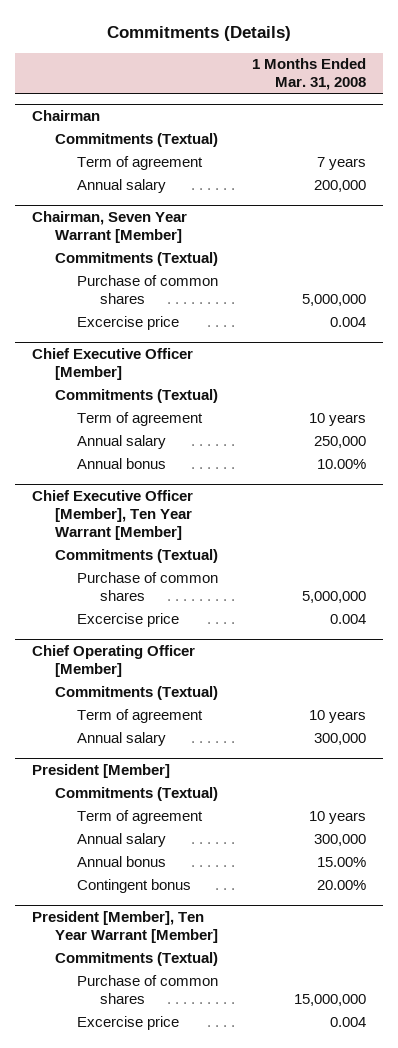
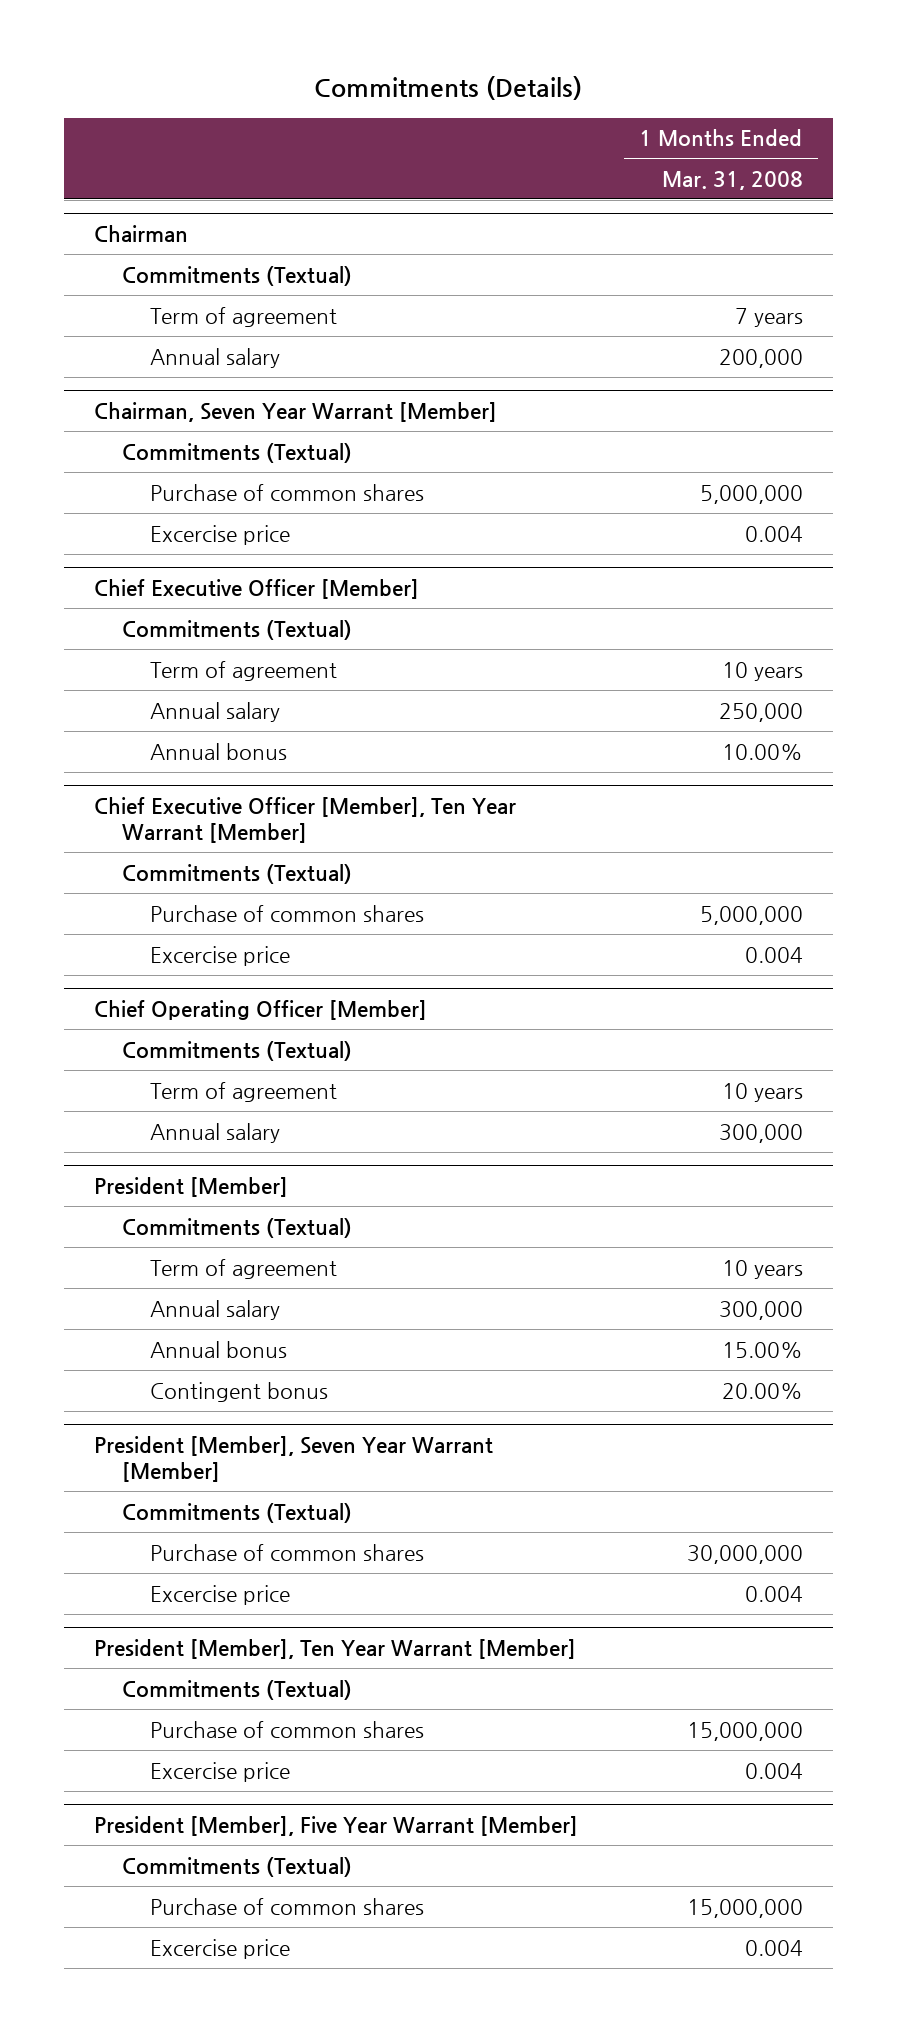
+ President [Member], Seven Year Warrant [Member]
+ Commitments (Textual)
+ Purchase of common shares | 30,000,000
+ Excercise price | 0.004
+ President [Member], Five Year Warrant [Member]
+ Commitments (Textual)
+ Purchase of common shares | 15,000,000
+ Excercise price | 0.004

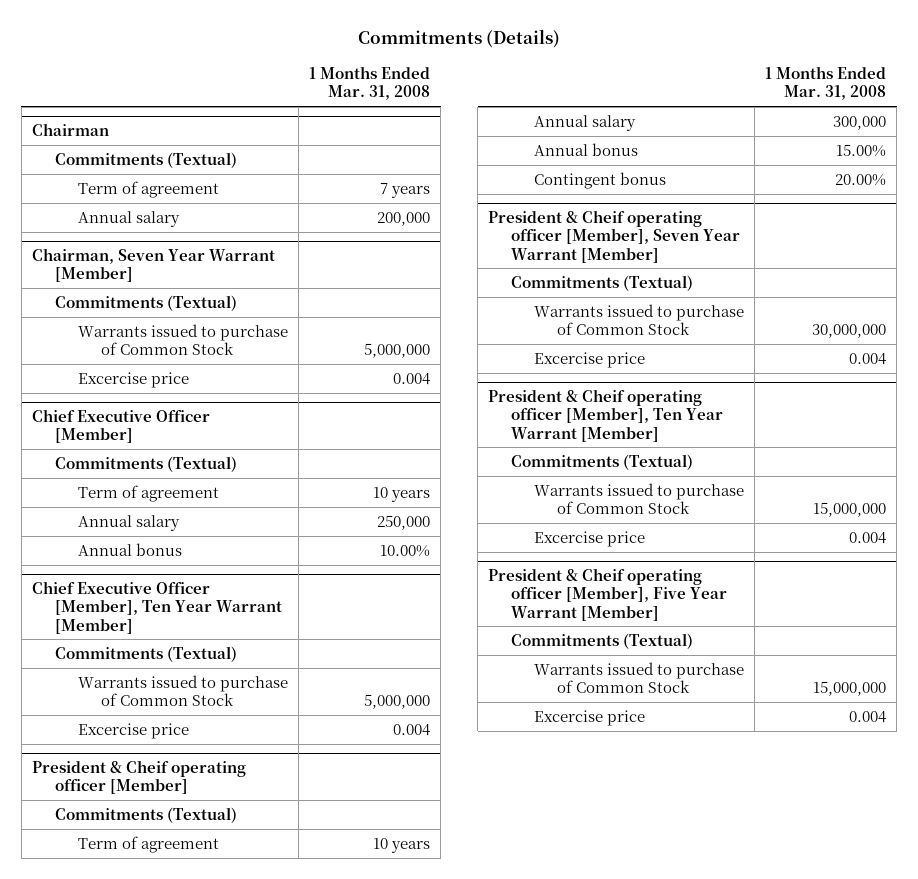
@ Chairman, Seven Year Warrant [Member]
- Purchase of common shares | 5,000,000
+ Warrants issued to purchase of Common Stock | 5,000,000
@ Chief Executive Officer [Member], Ten Year Warrant [Member]
- Purchase of common shares | 5,000,000
+ Warrants issued to purchase of Common Stock | 5,000,000
- Chief Operating Officer [Member]
- Commitments (Textual)
- Term of agreement | 10 years
- Annual salary | 300,000
- President [Member]
+ President & Cheif operating officer [Member]
- President [Member], Seven Year Warrant [Member]
+ President & Cheif operating officer [Member], Seven Year Warrant [Member]
- Purchase of common shares | 30,000,000
+ Warrants issued to purchase of Common Stock | 30,000,000
- President [Member], Ten Year Warrant [Member]
+ President & Cheif operating officer [Member], Ten Year Warrant [Member]
- Purchase of common shares | 15,000,000
+ Warrants issued to purchase of Common Stock | 15,000,000
- President [Member], Five Year Warrant [Member]
+ President & Cheif operating officer [Member], Five Year Warrant [Member]
- Purchase of common shares | 15,000,000
+ Warrants issued to purchase of Common Stock | 15,000,000

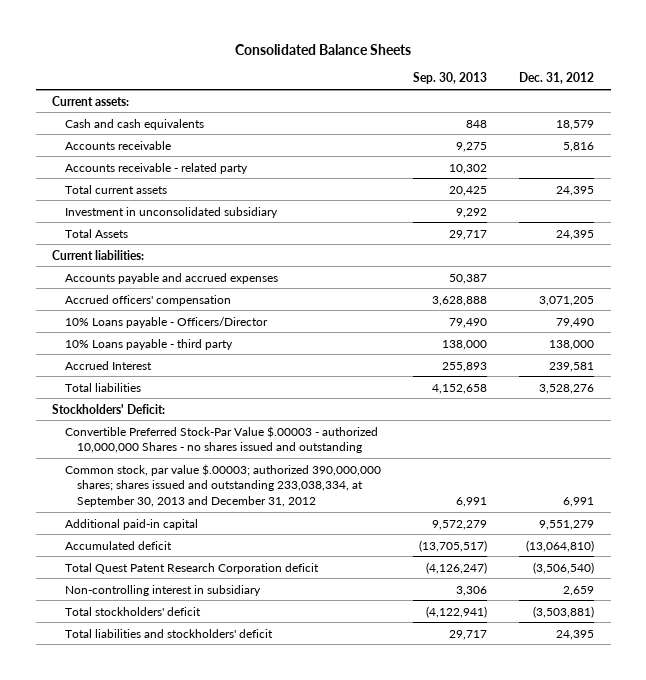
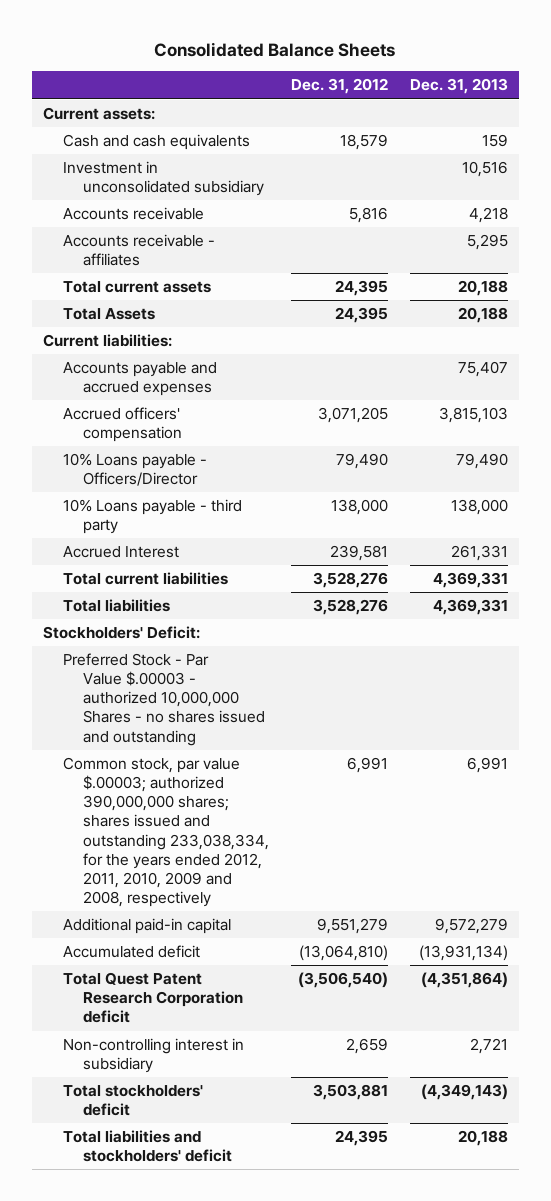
- | Sep. 30, 2013 | Dec. 31, 2012
+ | Dec. 31, 2012 | Dec. 31, 2013
moved up: Investment in unconsolidated subsidiary | | 10,516
- Accounts receivable - related party | 10,302 |
+ Accounts receivable - affiliates | | 5,295
+ Total current liabilities | 3,528,276 | 4,369,331
- Convertible Preferred Stock-Par Value $.00003 - authorized 10,000,000 Shares - no shares issued and outstanding
- Common stock, par value $.00003; authorized 390,000,000 shares; shares issued and outstanding 233,038,334, at September 30, 2013 and December 31, 2012 | 6,991 | 6,991
+ Preferred Stock - Par Value $.00003 - authorized 10,000,000 Shares - no shares issued and outstanding
+ Common stock, par value $.00003; authorized 390,000,000 shares; shares issued and outstanding 233,038,334, for the years ended 2012, 2011, 2010, 2009 and 2008, respectively | 6,991 | 6,991
- Total stockholders' deficit | (4,122,941) | (3,503,881)
+ Total stockholders' deficit | 3,503,881 | (4,349,143)

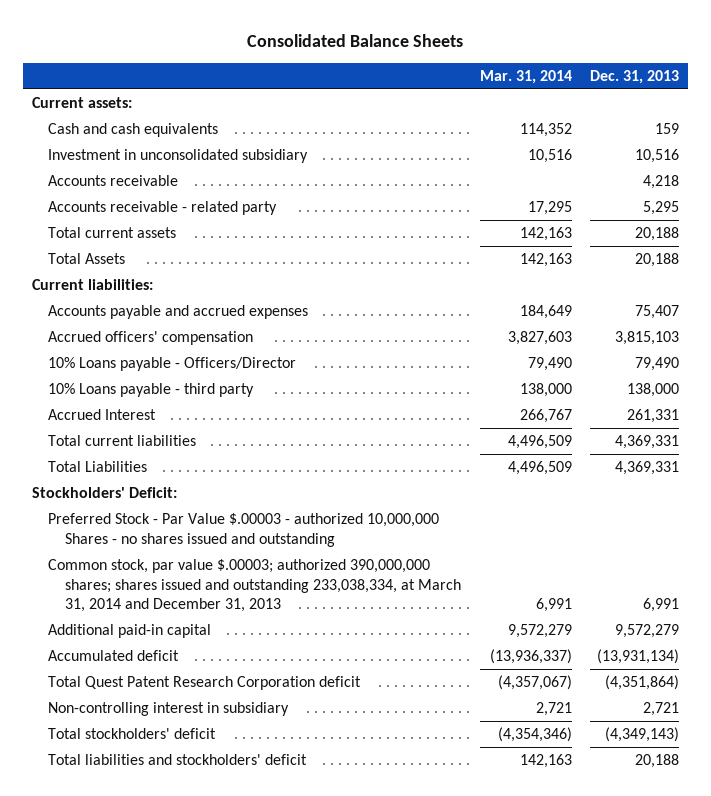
- | Dec. 31, 2012 | Dec. 31, 2013
+ | Mar. 31, 2014 | Dec. 31, 2013
- Accounts receivable - affiliates | | 5,295
+ Accounts receivable - related party | 17,295 | 5,295
- Total liabilities | 3,528,276 | 4,369,331
+ Total Liabilities | 4,496,509 | 4,369,331
- Common stock, par value $.00003; authorized 390,000,000 shares; shares issued and outstanding 233,038,334, for the years ended 2012, 2011, 2010, 2009 and 2008, respectively | 6,991 | 6,991
+ Common stock, par value $.00003; authorized 390,000,000 shares; shares issued and outstanding 233,038,334, at March 31, 2014 and December 31, 2013 | 6,991 | 6,991

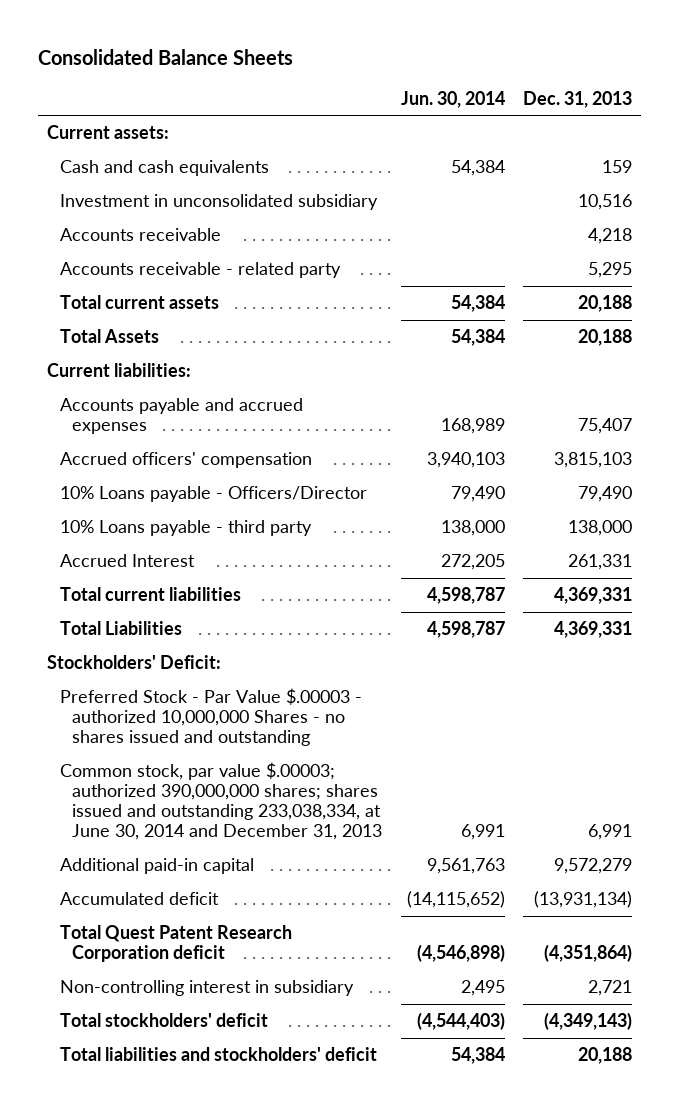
- | Mar. 31, 2014 | Dec. 31, 2013
+ | Jun. 30, 2014 | Dec. 31, 2013
- Common stock, par value $.00003; authorized 390,000,000 shares; shares issued and outstanding 233,038,334, at March 31, 2014 and December 31, 2013 | 6,991 | 6,991
+ Common stock, par value $.00003; authorized 390,000,000 shares; shares issued and outstanding 233,038,334, at June 30, 2014 and December 31, 2013 | 6,991 | 6,991

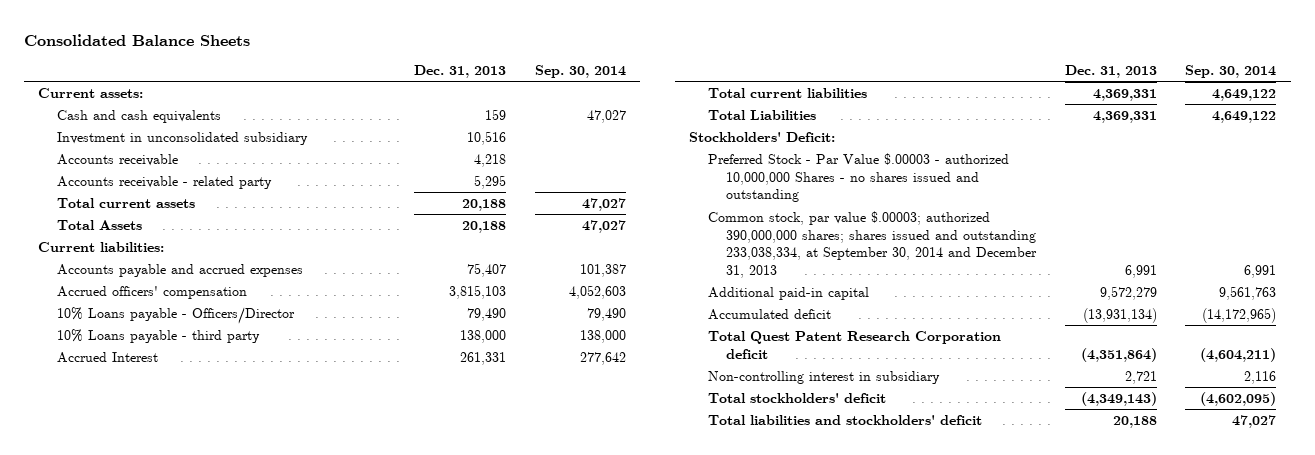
- | Jun. 30, 2014 | Dec. 31, 2013
+ | Dec. 31, 2013 | Sep. 30, 2014
- Common stock, par value $.00003; authorized 390,000,000 shares; shares issued and outstanding 233,038,334, at June 30, 2014 and December 31, 2013 | 6,991 | 6,991
+ Common stock, par value $.00003; authorized 390,000,000 shares; shares issued and outstanding 233,038,334, at September 30, 2014 and December 31, 2013 | 6,991 | 6,991

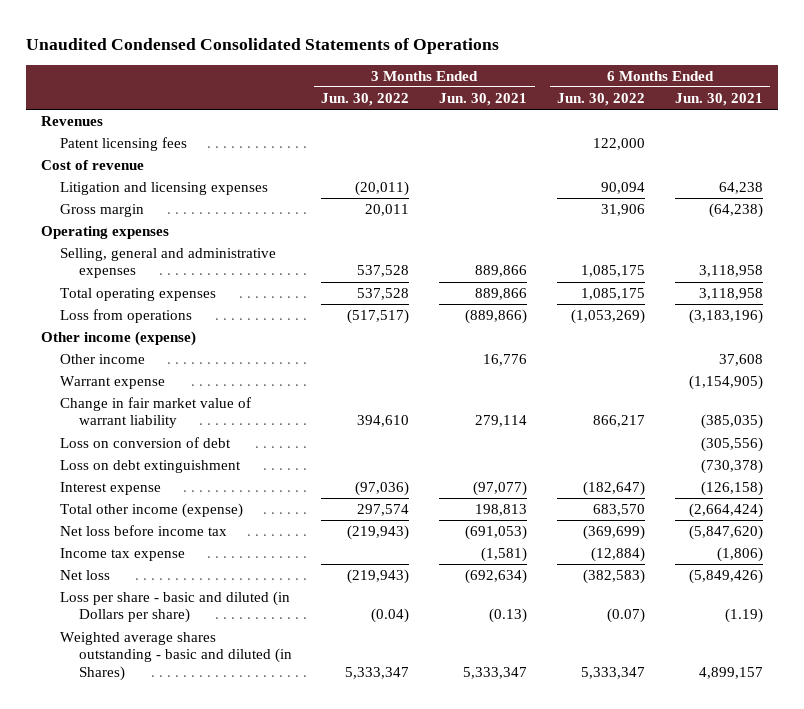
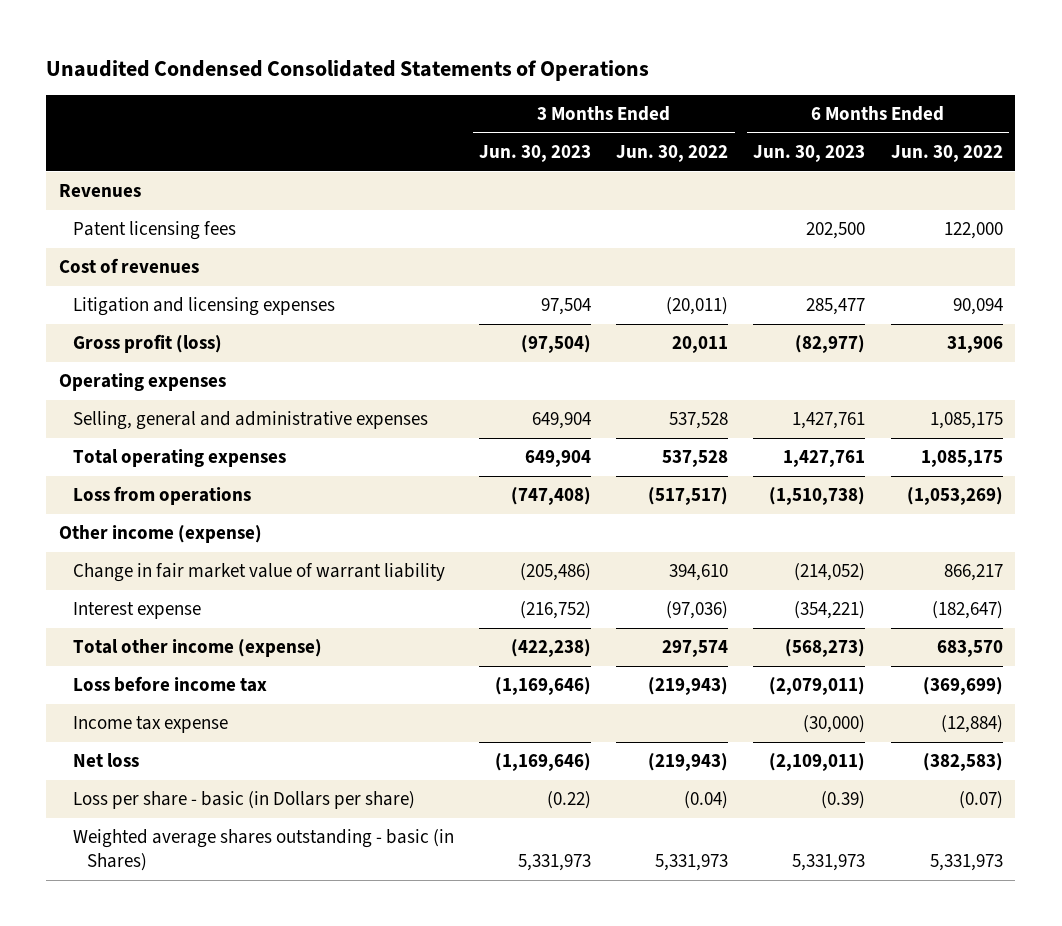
- | 3 Months Ended Jun. 30, 2022 | 3 Months Ended Jun. 30, 2021 | 6 Months Ended Jun. 30, 2022 | 6 Months Ended Jun. 30, 2021
+ | 3 Months Ended Jun. 30, 2023 | 3 Months Ended Jun. 30, 2022 | 6 Months Ended Jun. 30, 2023 | 6 Months Ended Jun. 30, 2022
- Cost of revenue
+ Cost of revenues
- Gross margin | 20,011 | | 31,906 | (64,238)
+ Gross profit (loss) | (97,504) | 20,011 | (82,977) | 31,906
- Other income | | 16,776 | | 37,608
- Warrant expense | | | | (1,154,905)
- Loss on conversion of debt | | | | (305,556)
- Loss on debt extinguishment | | | | (730,378)
- Net loss before income tax | (219,943) | (691,053) | (369,699) | (5,847,620)
+ Loss before income tax | (1,169,646) | (219,943) | (2,079,011) | (369,699)
- Loss per share - basic and diluted (in Dollars per share) | (0.04) | (0.13) | (0.07) | (1.19)
- Weighted average shares outstanding - basic and diluted (in Shares) | 5,333,347 | 5,333,347 | 5,333,347 | 4,899,157
+ Loss per share - basic (in Dollars per share) | (0.22) | (0.04) | (0.39) | (0.07)
+ Weighted average shares outstanding - basic (in Shares) | 5,331,973 | 5,331,973 | 5,331,973 | 5,331,973

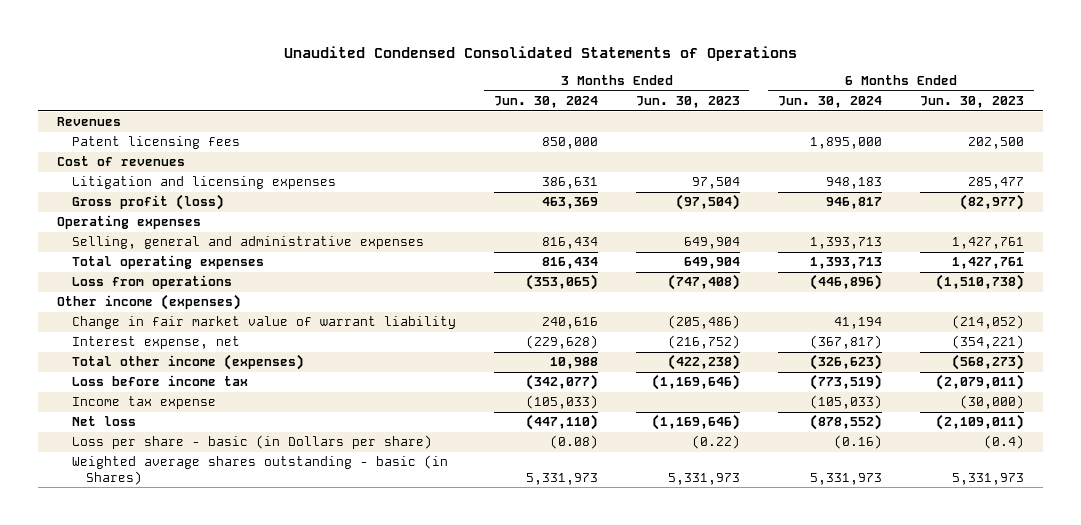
- | 3 Months Ended Jun. 30, 2023 | 3 Months Ended Jun. 30, 2022 | 6 Months Ended Jun. 30, 2023 | 6 Months Ended Jun. 30, 2022
+ | 3 Months Ended Jun. 30, 2024 | 3 Months Ended Jun. 30, 2023 | 6 Months Ended Jun. 30, 2024 | 6 Months Ended Jun. 30, 2023
- Other income (expense)
+ Other income (expenses)
- Interest expense | (216,752) | (97,036) | (354,221) | (182,647)
- Total other income (expense) | (422,238) | 297,574 | (568,273) | 683,570
+ Interest expense, net | (229,628) | (216,752) | (367,817) | (354,221)
+ Total other income (expenses) | 10,988 | (422,238) | (326,623) | (568,273)
- Loss per share - basic (in Dollars per share) | (0.22) | (0.04) | (0.39) | (0.07)
+ Loss per share - basic (in Dollars per share) | (0.08) | (0.22) | (0.16) | (0.4)

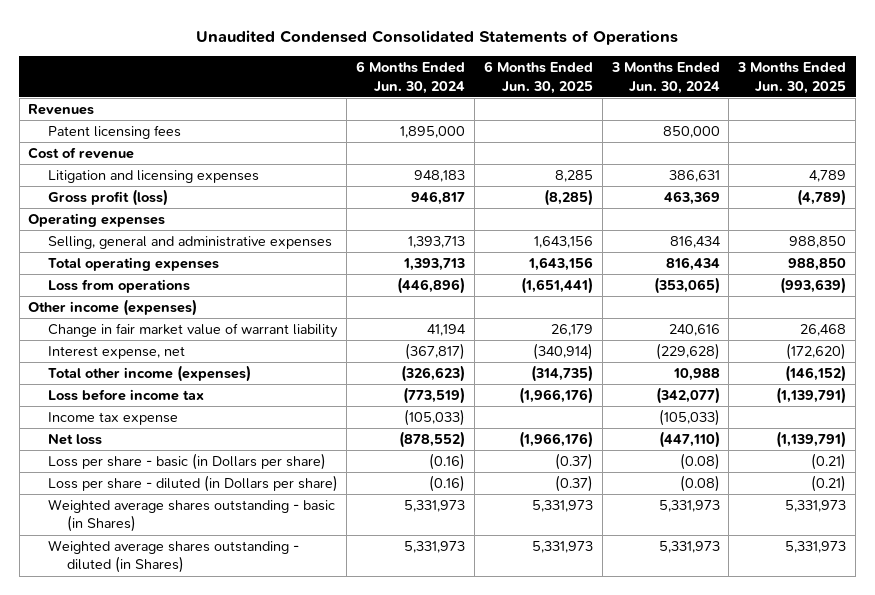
- | 3 Months Ended Jun. 30, 2024 | 3 Months Ended Jun. 30, 2023 | 6 Months Ended Jun. 30, 2024 | 6 Months Ended Jun. 30, 2023
+ | 6 Months Ended Jun. 30, 2024 | 6 Months Ended Jun. 30, 2025 | 3 Months Ended Jun. 30, 2024 | 3 Months Ended Jun. 30, 2025
- Cost of revenues
+ Cost of revenue
+ Loss per share - diluted (in Dollars per share) | (0.16) | (0.37) | (0.08) | (0.21)
+ Weighted average shares outstanding - diluted (in Shares) | 5,331,973 | 5,331,973 | 5,331,973 | 5,331,973

